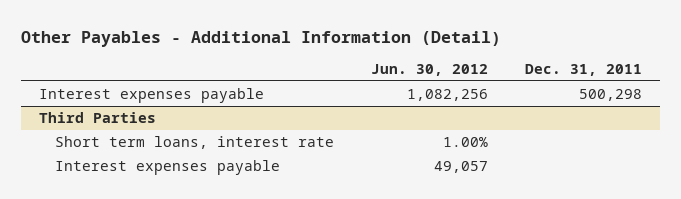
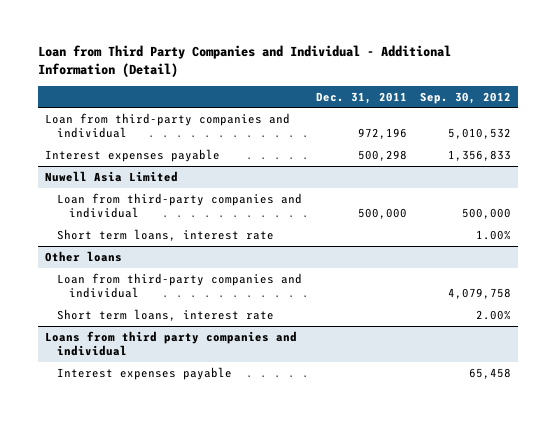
- Other Payables - Additional Information (Detail)
+ Loan from Third Party Companies and Individual - Additional Information (Detail)
- | Jun. 30, 2012 | Dec. 31, 2011
+ | Dec. 31, 2011 | Sep. 30, 2012
+ Loan from third-party companies and individual | 972,196 | 5,010,532
- Third Parties
- Short term loans, interest rate | 1.00% |
- Interest expenses payable | 49,057 |
+ Nuwell Asia Limited
+ Loan from third-party companies and individual | 500,000 | 500,000
+ Short term loans, interest rate | | 1.00%
+ Other loans
+ Loan from third-party companies and individual | | 4,079,758
+ Short term loans, interest rate | | 2.00%
+ Loans from third party companies and individual
+ Interest expenses payable | | 65,458

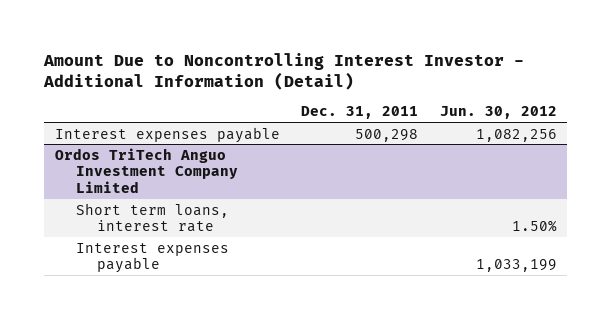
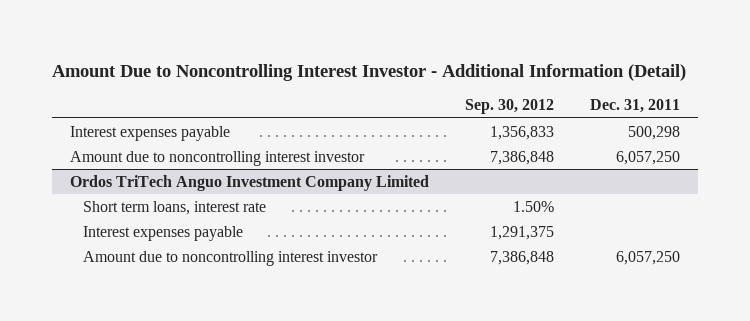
- | Dec. 31, 2011 | Jun. 30, 2012
+ | Sep. 30, 2012 | Dec. 31, 2011
+ Amount due to noncontrolling interest investor | 7,386,848 | 6,057,250
@ Ordos TriTech Anguo Investment Company Limited
+ Amount due to noncontrolling interest investor | 7,386,848 | 6,057,250

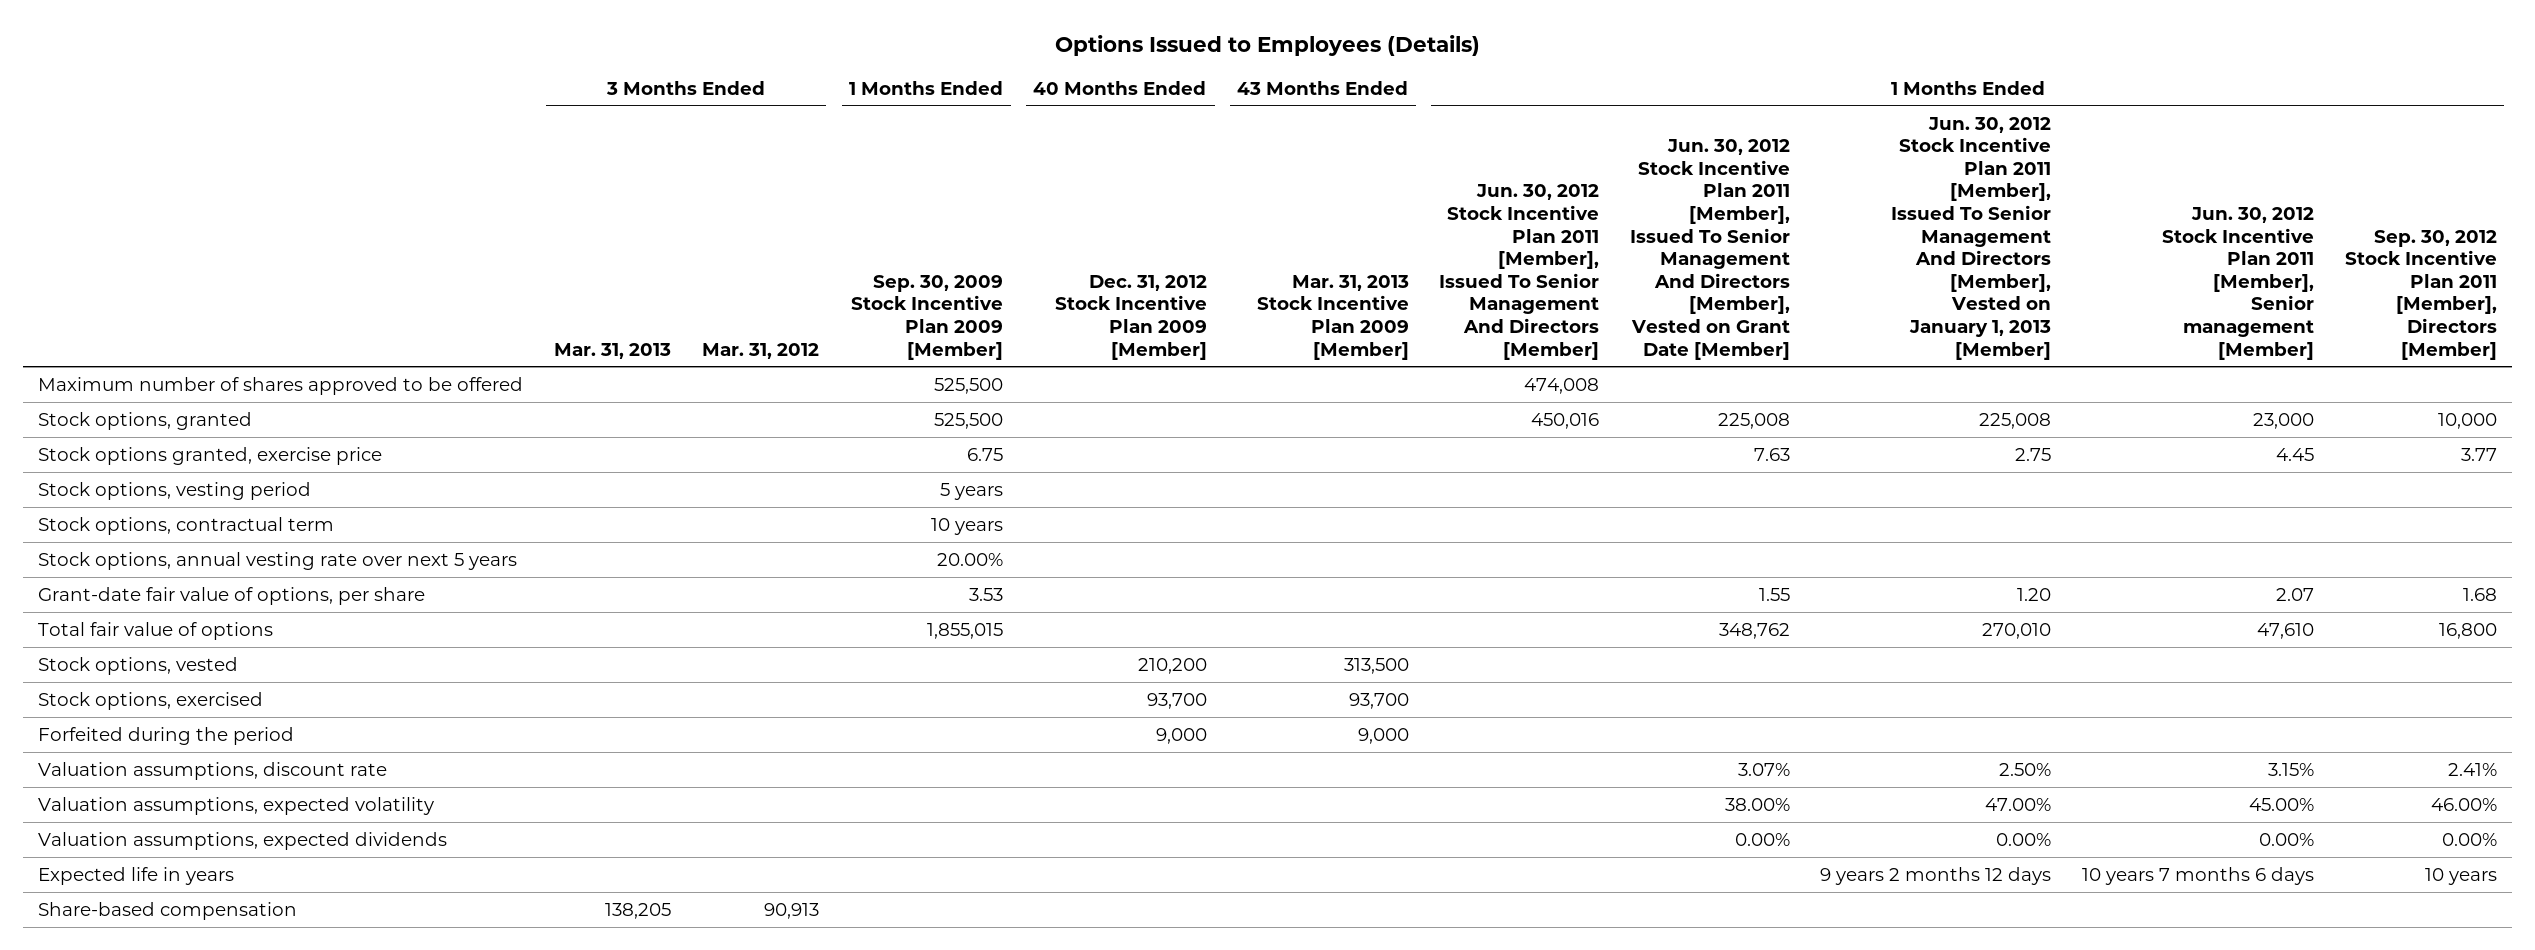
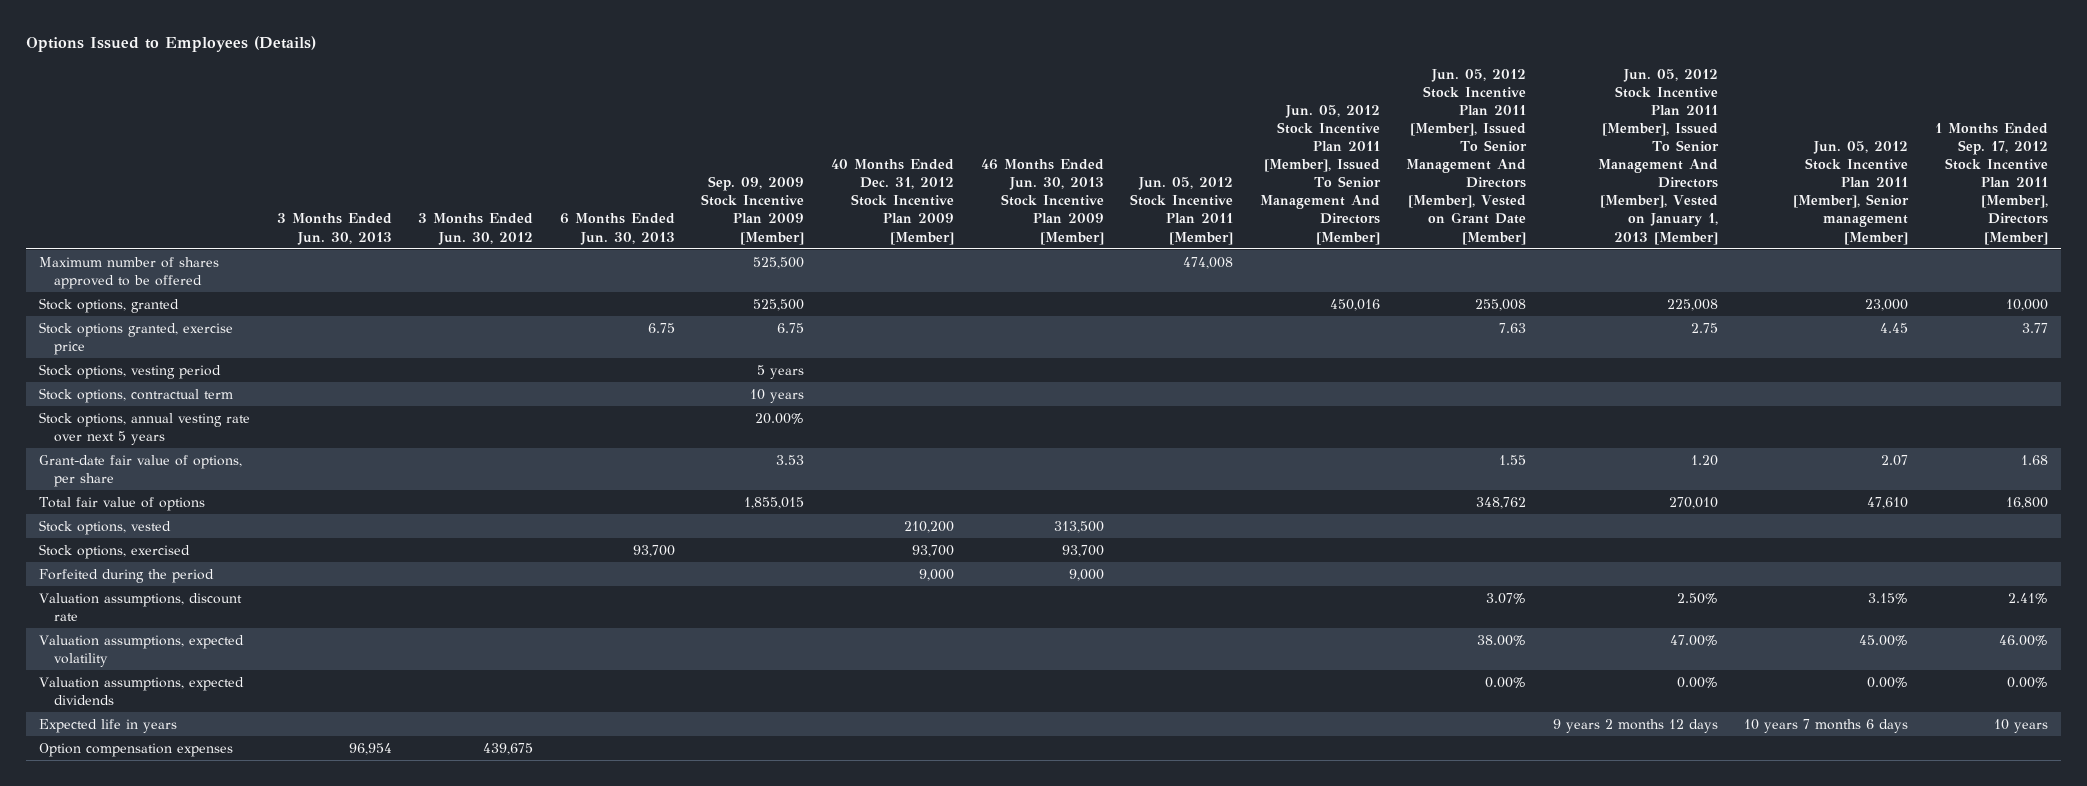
- | 3 Months Ended Mar. 31, 2013 | 3 Months Ended Mar. 31, 2012 | 1 Months Ended Sep. 30, 2009 Stock Incentive Plan 2009 [Member] | 40 Months Ended Dec. 31, 2012 Stock Incentive Plan 2009 [Member] | 43 Months Ended Mar. 31, 2013 Stock Incentive Plan 2009 [Member] | 1 Months Ended Jun. 30, 2012 Stock Incentive Plan 2011 [Member], Issued To Senior Management And Directors [Member] | 1 Months Ended Jun. 30, 2012 Stock Incentive Plan 2011 [Member], Issued To Senior Management And Directors [Member], Vested on Grant Date [Member] | 1 Months Ended Jun. 30, 2012 Stock Incentive Plan 2011 [Member], Issued To Senior Management And Directors [Member], Vested on January 1, 2013 [Member] | 1 Months Ended Jun. 30, 2012 Stock Incentive Plan 2011 [Member], Senior management [Member] | 1 Months Ended Sep. 30, 2012 Stock Incentive Plan 2011 [Member], Directors [Member]
+ | 3 Months Ended Jun. 30, 2013 | 3 Months Ended Jun. 30, 2012 | 6 Months Ended Jun. 30, 2013 | Sep. 09, 2009 Stock Incentive Plan 2009 [Member] | 40 Months Ended Dec. 31, 2012 Stock Incentive Plan 2009 [Member] | 46 Months Ended Jun. 30, 2013 Stock Incentive Plan 2009 [Member] | Jun. 05, 2012 Stock Incentive Plan 2011 [Member] | Jun. 05, 2012 Stock Incentive Plan 2011 [Member], Issued To Senior Management And Directors [Member] | Jun. 05, 2012 Stock Incentive Plan 2011 [Member], Issued To Senior Management And Directors [Member], Vested on Grant Date [Member] | Jun. 05, 2012 Stock Incentive Plan 2011 [Member], Issued To Senior Management And Directors [Member], Vested on January 1, 2013 [Member] | Jun. 05, 2012 Stock Incentive Plan 2011 [Member], Senior management [Member] | 1 Months Ended Sep. 17, 2012 Stock Incentive Plan 2011 [Member], Directors [Member]
- Share-based compensation | 138,205 | 90,913 | | | | | | | |
+ Option compensation expenses | 96,954 | 439,675 | | | | | | | | | |

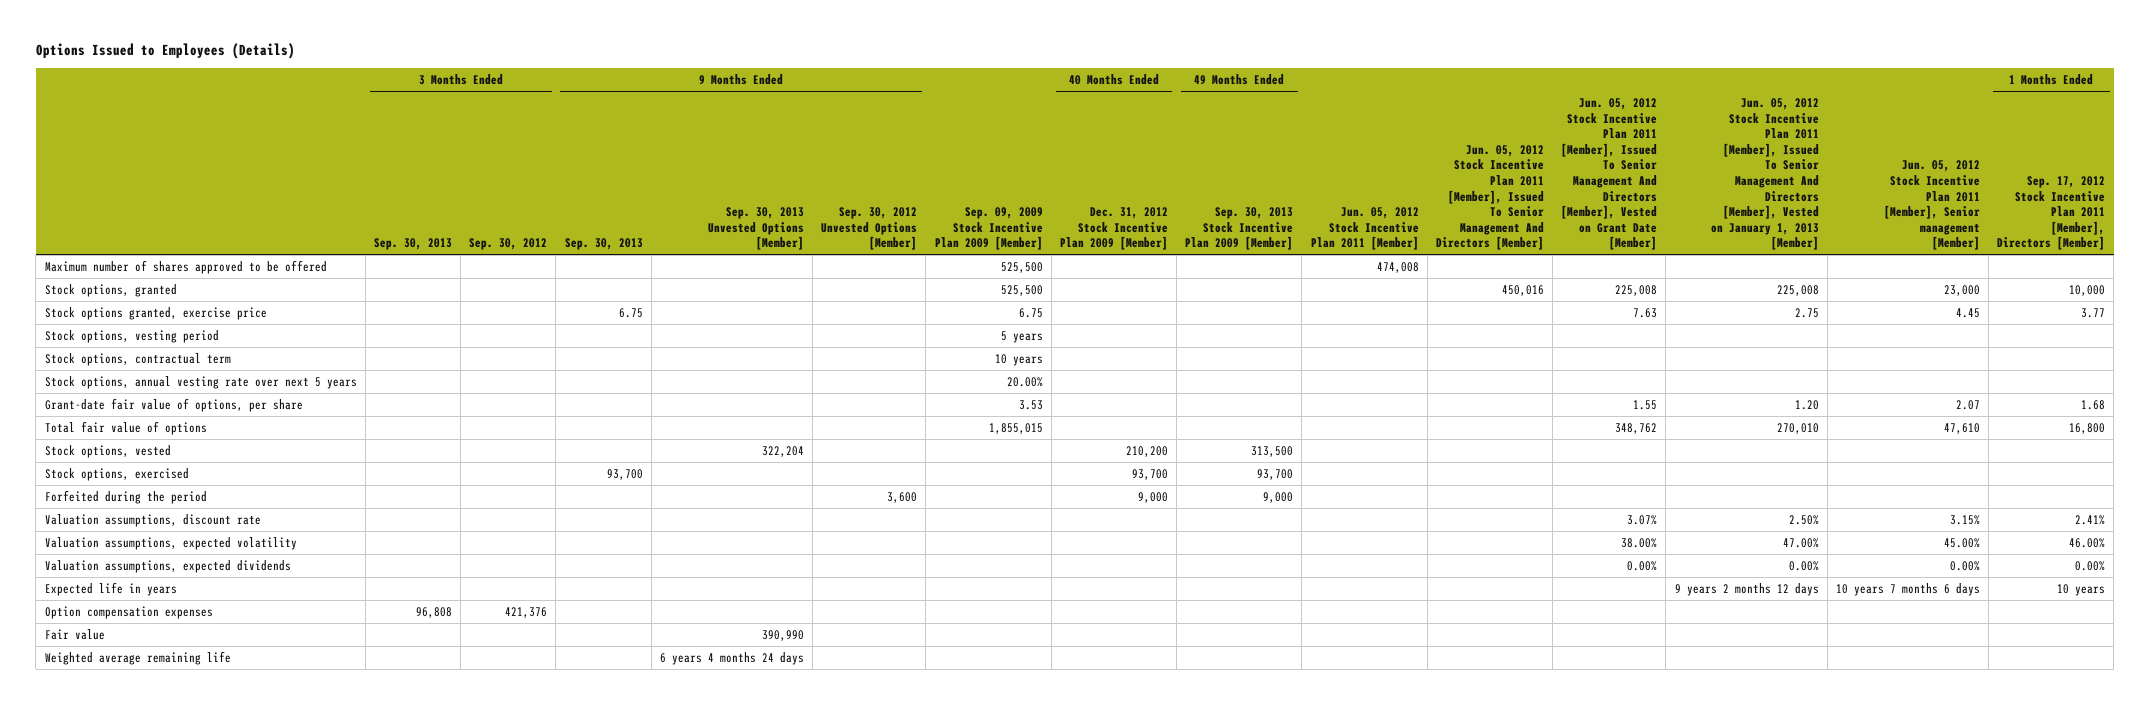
- | 3 Months Ended Jun. 30, 2013 | 3 Months Ended Jun. 30, 2012 | 6 Months Ended Jun. 30, 2013 | Sep. 09, 2009 Stock Incentive Plan 2009 [Member] | 40 Months Ended Dec. 31, 2012 Stock Incentive Plan 2009 [Member] | 46 Months Ended Jun. 30, 2013 Stock Incentive Plan 2009 [Member] | Jun. 05, 2012 Stock Incentive Plan 2011 [Member] | Jun. 05, 2012 Stock Incentive Plan 2011 [Member], Issued To Senior Management And Directors [Member] | Jun. 05, 2012 Stock Incentive Plan 2011 [Member], Issued To Senior Management And Directors [Member], Vested on Grant Date [Member] | Jun. 05, 2012 Stock Incentive Plan 2011 [Member], Issued To Senior Management And Directors [Member], Vested on January 1, 2013 [Member] | Jun. 05, 2012 Stock Incentive Plan 2011 [Member], Senior management [Member] | 1 Months Ended Sep. 17, 2012 Stock Incentive Plan 2011 [Member], Directors [Member]
+ | 3 Months Ended Sep. 30, 2013 | 3 Months Ended Sep. 30, 2012 | 9 Months Ended Sep. 30, 2013 | 9 Months Ended Sep. 30, 2013 Unvested Options [Member] | 9 Months Ended Sep. 30, 2012 Unvested Options [Member] | Sep. 09, 2009 Stock Incentive Plan 2009 [Member] | 40 Months Ended Dec. 31, 2012 Stock Incentive Plan 2009 [Member] | 49 Months Ended Sep. 30, 2013 Stock Incentive Plan 2009 [Member] | Jun. 05, 2012 Stock Incentive Plan 2011 [Member] | Jun. 05, 2012 Stock Incentive Plan 2011 [Member], Issued To Senior Management And Directors [Member] | Jun. 05, 2012 Stock Incentive Plan 2011 [Member], Issued To Senior Management And Directors [Member], Vested on Grant Date [Member] | Jun. 05, 2012 Stock Incentive Plan 2011 [Member], Issued To Senior Management And Directors [Member], Vested on January 1, 2013 [Member] | Jun. 05, 2012 Stock Incentive Plan 2011 [Member], Senior management [Member] | 1 Months Ended Sep. 17, 2012 Stock Incentive Plan 2011 [Member], Directors [Member]
- Stock options, granted | | | | 525,500 | | | | 450,016 | 255,008 | 225,008 | 23,000 | 10,000
+ Stock options, granted | | | | | | 525,500 | | | | 450,016 | 225,008 | 225,008 | 23,000 | 10,000
+ Fair value | | | | 390,990 | | | | | | | | | |
+ Weighted average remaining life | | | | 6 years 4 months 24 days | | | | | | | | | |

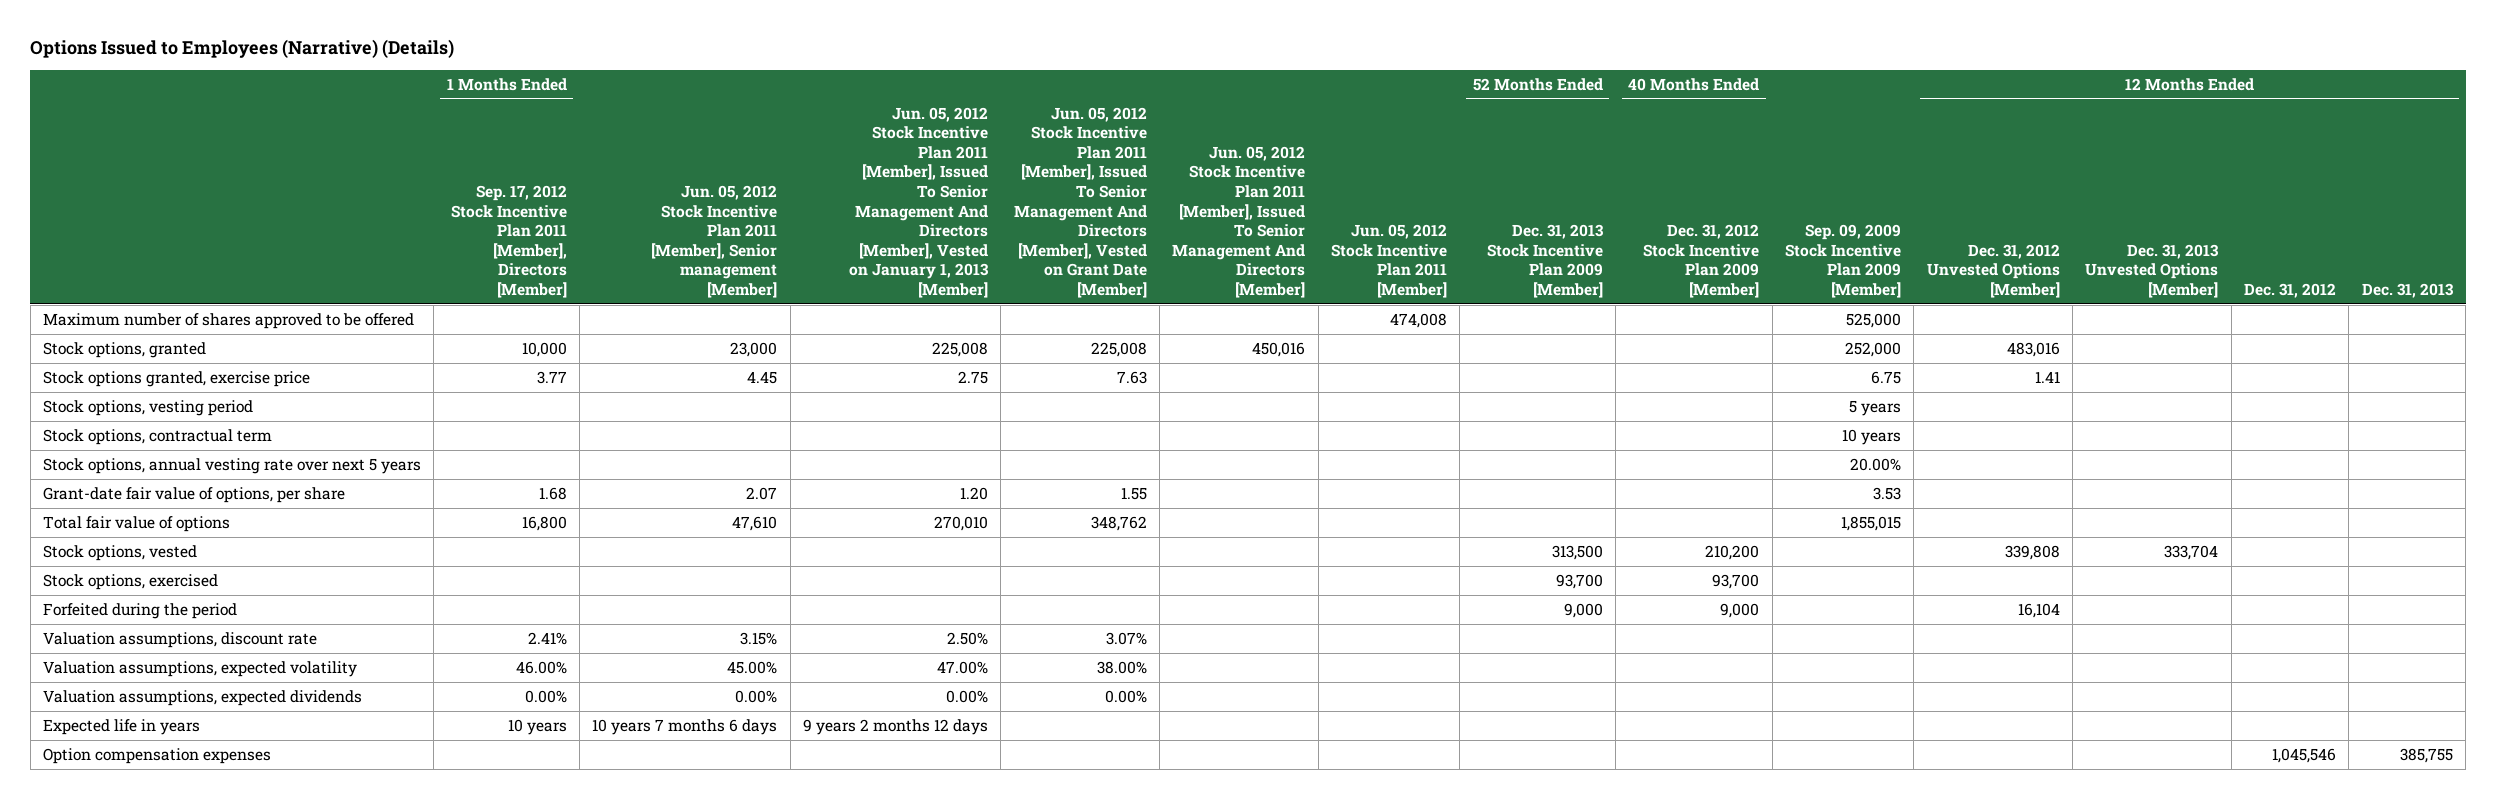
- Options Issued to Employees (Details)
+ Options Issued to Employees (Narrative) (Details)
- | 3 Months Ended Sep. 30, 2013 | 3 Months Ended Sep. 30, 2012 | 9 Months Ended Sep. 30, 2013 | 9 Months Ended Sep. 30, 2013 Unvested Options [Member] | 9 Months Ended Sep. 30, 2012 Unvested Options [Member] | Sep. 09, 2009 Stock Incentive Plan 2009 [Member] | 40 Months Ended Dec. 31, 2012 Stock Incentive Plan 2009 [Member] | 49 Months Ended Sep. 30, 2013 Stock Incentive Plan 2009 [Member] | Jun. 05, 2012 Stock Incentive Plan 2011 [Member] | Jun. 05, 2012 Stock Incentive Plan 2011 [Member], Issued To Senior Management And Directors [Member] | Jun. 05, 2012 Stock Incentive Plan 2011 [Member], Issued To Senior Management And Directors [Member], Vested on Grant Date [Member] | Jun. 05, 2012 Stock Incentive Plan 2011 [Member], Issued To Senior Management And Directors [Member], Vested on January 1, 2013 [Member] | Jun. 05, 2012 Stock Incentive Plan 2011 [Member], Senior management [Member] | 1 Months Ended Sep. 17, 2012 Stock Incentive Plan 2011 [Member], Directors [Member]
+ | 1 Months Ended Sep. 17, 2012 Stock Incentive Plan 2011 [Member], Directors [Member] | Jun. 05, 2012 Stock Incentive Plan 2011 [Member], Senior management [Member] | Jun. 05, 2012 Stock Incentive Plan 2011 [Member], Issued To Senior Management And Directors [Member], Vested on January 1, 2013 [Member] | Jun. 05, 2012 Stock Incentive Plan 2011 [Member], Issued To Senior Management And Directors [Member], Vested on Grant Date [Member] | Jun. 05, 2012 Stock Incentive Plan 2011 [Member], Issued To Senior Management And Directors [Member] | Jun. 05, 2012 Stock Incentive Plan 2011 [Member] | 52 Months Ended Dec. 31, 2013 Stock Incentive Plan 2009 [Member] | 40 Months Ended Dec. 31, 2012 Stock Incentive Plan 2009 [Member] | Sep. 09, 2009 Stock Incentive Plan 2009 [Member] | 12 Months Ended Dec. 31, 2012 Unvested Options [Member] | 12 Months Ended Dec. 31, 2013 Unvested Options [Member] | 12 Months Ended Dec. 31, 2012 | 12 Months Ended Dec. 31, 2013
- Maximum number of shares approved to be offered | | | | | | 525,500 | | | 474,008 | | | | |
- Stock options, granted | | | | | | 525,500 | | | | 450,016 | 225,008 | 225,008 | 23,000 | 10,000
+ Maximum number of shares approved to be offered | | | | | | 474,008 | | | 525,000 | | | |
+ Stock options, granted | 10,000 | 23,000 | 225,008 | 225,008 | 450,016 | | | | 252,000 | 483,016 | | |
- Fair value | | | | 390,990 | | | | | | | | | |
- Weighted average remaining life | | | | 6 years 4 months 24 days | | | | | | | | | |

